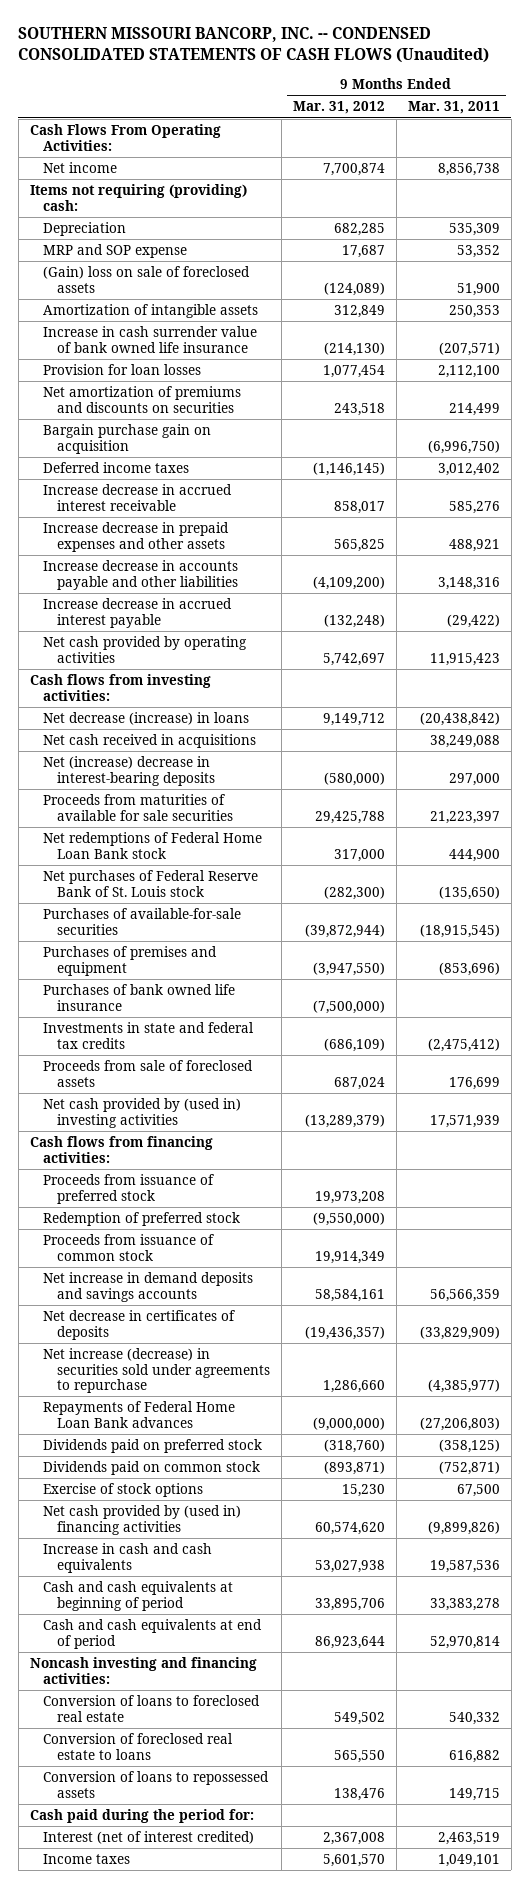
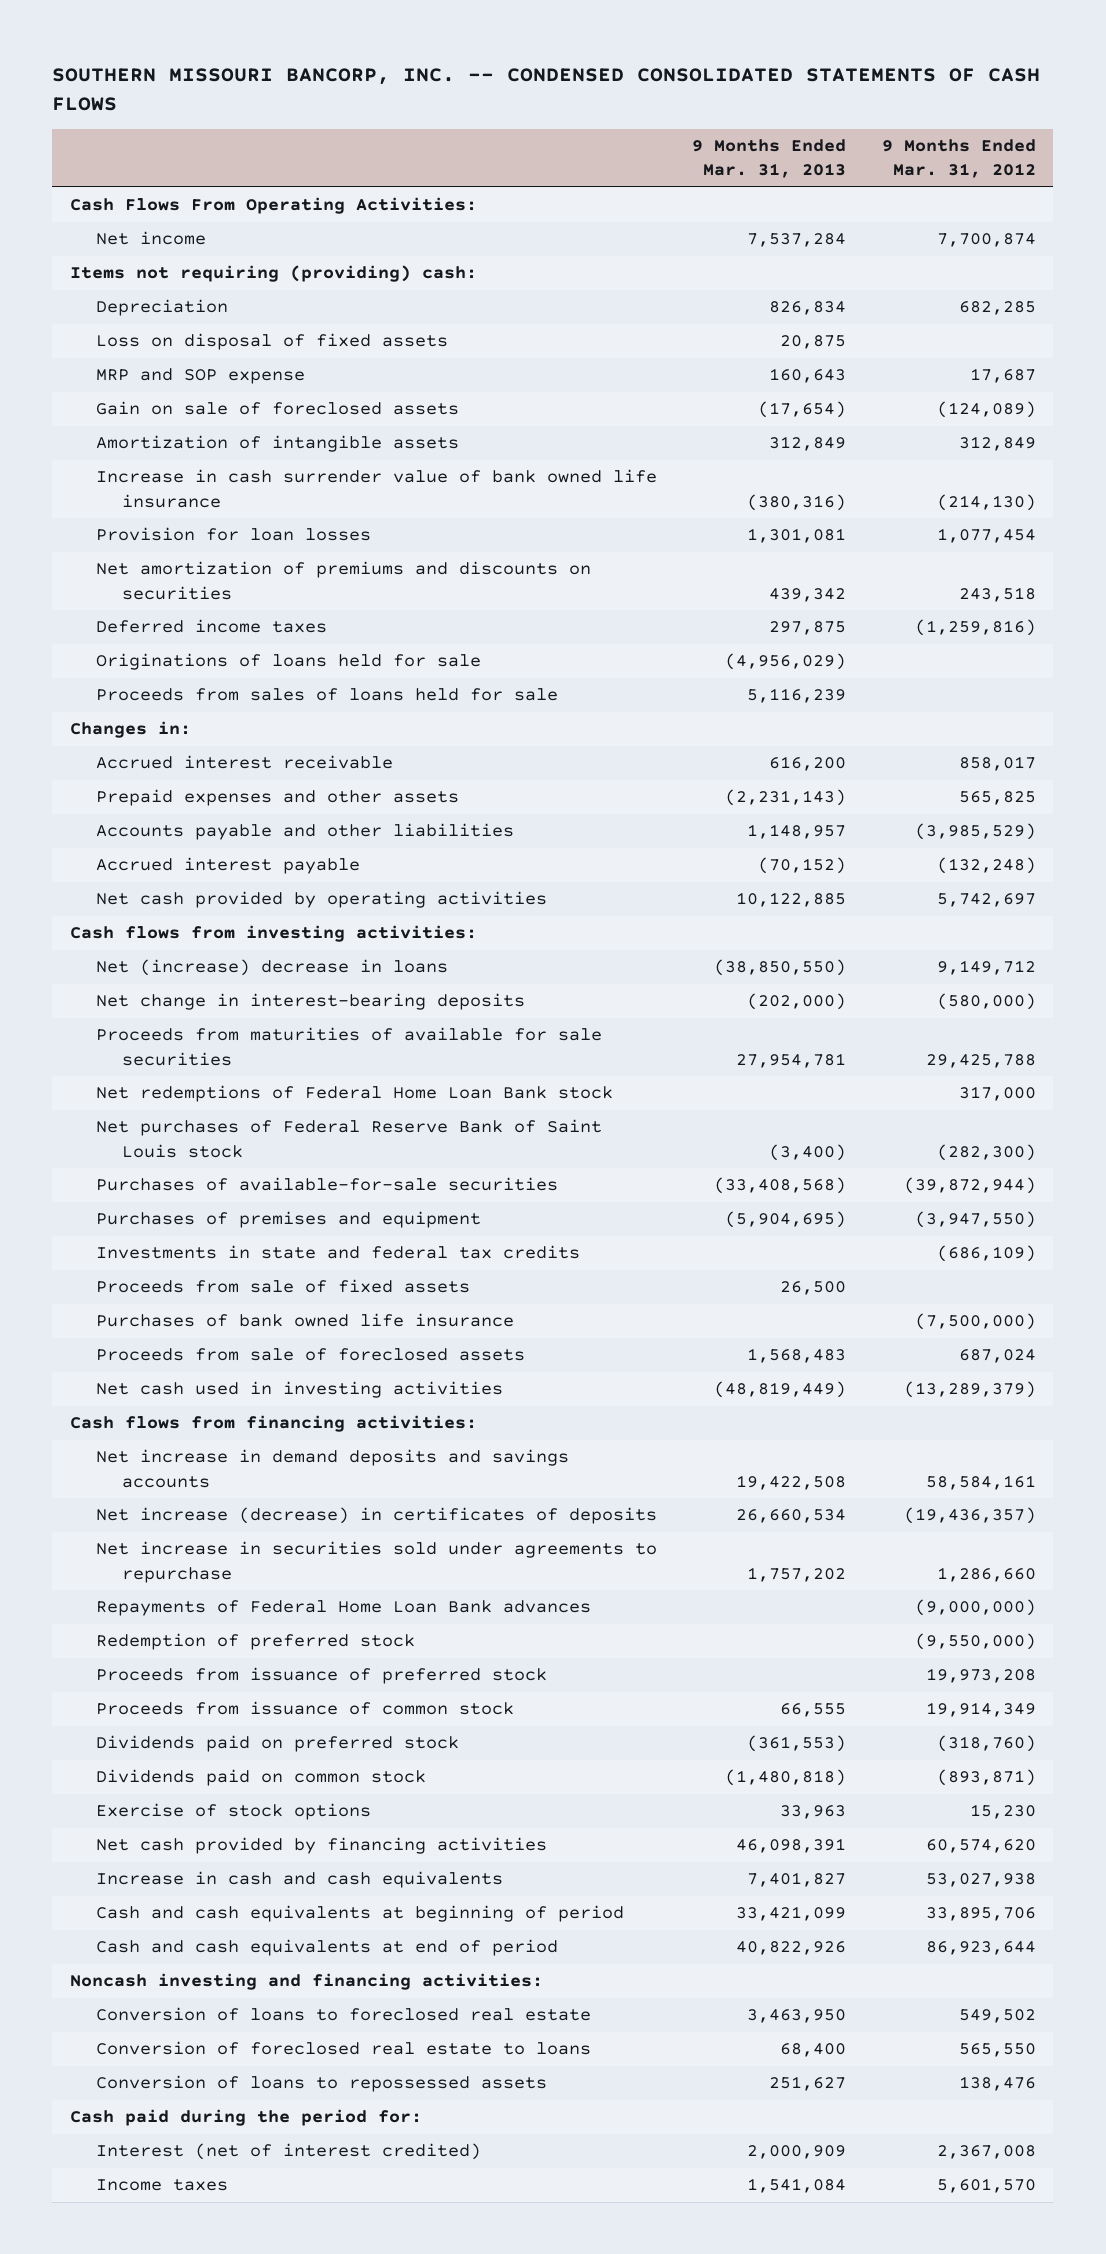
- SOUTHERN MISSOURI BANCORP, INC. -- CONDENSED CONSOLIDATED STATEMENTS OF CASH FLOWS (Unaudited)
+ SOUTHERN MISSOURI BANCORP, INC. -- CONDENSED CONSOLIDATED STATEMENTS OF CASH FLOWS
- | 9 Months Ended Mar. 31, 2012 | 9 Months Ended Mar. 31, 2011
+ | 9 Months Ended Mar. 31, 2013 | 9 Months Ended Mar. 31, 2012
+ Loss on disposal of fixed assets | 20,875 |
- (Gain) loss on sale of foreclosed assets | (124,089) | 51,900
+ Gain on sale of foreclosed assets | (17,654) | (124,089)
- Bargain purchase gain on acquisition | | (6,996,750)
- Deferred income taxes | (1,146,145) | 3,012,402
- Increase decrease in accrued interest receivable | 858,017 | 585,276
- Increase decrease in prepaid expenses and other assets | 565,825 | 488,921
- Increase decrease in accounts payable and other liabilities | (4,109,200) | 3,148,316
- Increase decrease in accrued interest payable | (132,248) | (29,422)
+ Deferred income taxes | 297,875 | (1,259,816)
+ Originations of loans held for sale | (4,956,029) |
+ Proceeds from sales of loans held for sale | 5,116,239 |
+ Changes in:
+ Accrued interest receivable | 616,200 | 858,017
+ Prepaid expenses and other assets | (2,231,143) | 565,825
+ Accounts payable and other liabilities | 1,148,957 | (3,985,529)
+ Accrued interest payable | (70,152) | (132,248)
- Net decrease (increase) in loans | 9,149,712 | (20,438,842)
- Net cash received in acquisitions | | 38,249,088
- Net (increase) decrease in interest-bearing deposits | (580,000) | 297,000
+ Net (increase) decrease in loans | (38,850,550) | 9,149,712
+ Net change in interest-bearing deposits | (202,000) | (580,000)
- Net purchases of Federal Reserve Bank of St. Louis stock | (282,300) | (135,650)
+ Net purchases of Federal Reserve Bank of Saint Louis stock | (3,400) | (282,300)
+ Proceeds from sale of fixed assets | 26,500 |
moved down: Purchases of bank owned life insurance | | (7,500,000)
- Net cash provided by (used in) investing activities | (13,289,379) | 17,571,939
+ Net cash used in investing activities | (48,819,449) | (13,289,379)
- Net decrease in certificates of deposits | (19,436,357) | (33,829,909)
- Net increase (decrease) in securities sold under agreements to repurchase | 1,286,660 | (4,385,977)
+ Net increase (decrease) in certificates of deposits | 26,660,534 | (19,436,357)
+ Net increase in securities sold under agreements to repurchase | 1,757,202 | 1,286,660
moved down: Redemption of preferred stock | | (9,550,000)
moved down: Proceeds from issuance of preferred stock | | 19,973,208
moved down: Proceeds from issuance of common stock | 66,555 | 19,914,349
- Net cash provided by (used in) financing activities | 60,574,620 | (9,899,826)
+ Net cash provided by financing activities | 46,098,391 | 60,574,620

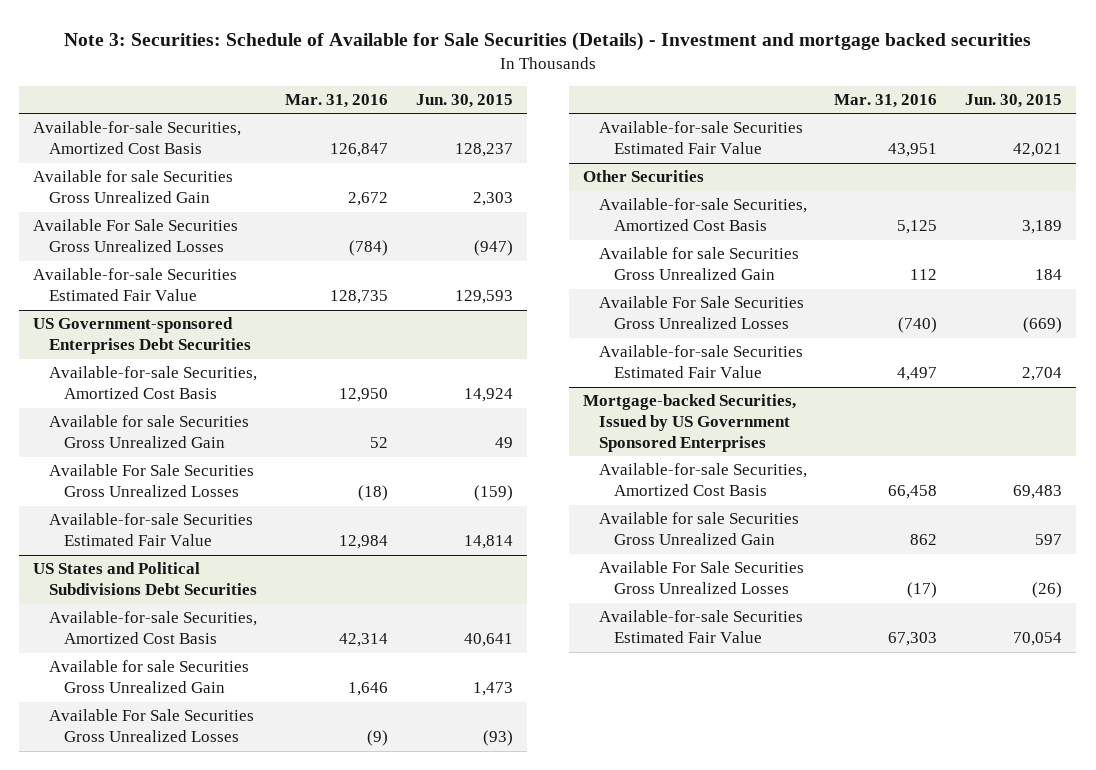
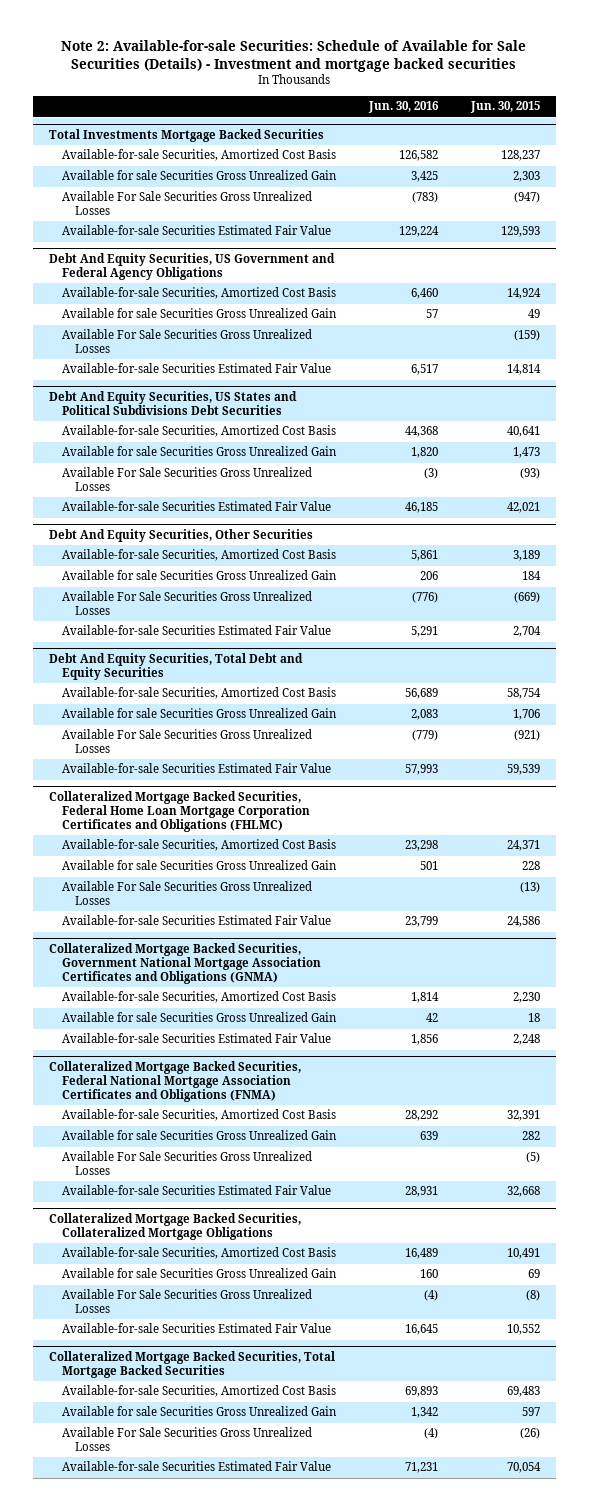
- Note 3: Securities: Schedule of Available for Sale Securities (Details) - Investment and mortgage backed securities
+ Note 2: Available-for-sale Securities: Schedule of Available for Sale Securities (Details) - Investment and mortgage backed securities
- | Mar. 31, 2016 | Jun. 30, 2015
+ | Jun. 30, 2016 | Jun. 30, 2015
+ Total Investments Mortgage Backed Securities
- US Government-sponsored Enterprises Debt Securities
+ Debt And Equity Securities, US Government and Federal Agency Obligations
- US States and Political Subdivisions Debt Securities
+ Debt And Equity Securities, US States and Political Subdivisions Debt Securities
- Other Securities
+ Debt And Equity Securities, Other Securities
- Mortgage-backed Securities, Issued by US Government Sponsored Enterprises
+ Debt And Equity Securities, Total Debt and Equity Securities
+ Available-for-sale Securities, Amortized Cost Basis | 56,689 | 58,754
+ Available for sale Securities Gross Unrealized Gain | 2,083 | 1,706
+ Available For Sale Securities Gross Unrealized Losses | (779) | (921)
+ Available-for-sale Securities Estimated Fair Value | 57,993 | 59,539
+ Collateralized Mortgage Backed Securities, Federal Home Loan Mortgage Corporation Certificates and Obligations (FHLMC)
+ Available-for-sale Securities, Amortized Cost Basis | 23,298 | 24,371
+ Available for sale Securities Gross Unrealized Gain | 501 | 228
+ Available For Sale Securities Gross Unrealized Losses | | (13)
+ Available-for-sale Securities Estimated Fair Value | 23,799 | 24,586
+ Collateralized Mortgage Backed Securities, Government National Mortgage Association Certificates and Obligations (GNMA)
+ Available-for-sale Securities, Amortized Cost Basis | 1,814 | 2,230
+ Available for sale Securities Gross Unrealized Gain | 42 | 18
+ Available-for-sale Securities Estimated Fair Value | 1,856 | 2,248
+ Collateralized Mortgage Backed Securities, Federal National Mortgage Association Certificates and Obligations (FNMA)
+ Available-for-sale Securities, Amortized Cost Basis | 28,292 | 32,391
+ Available for sale Securities Gross Unrealized Gain | 639 | 282
+ Available For Sale Securities Gross Unrealized Losses | | (5)
+ Available-for-sale Securities Estimated Fair Value | 28,931 | 32,668
+ Collateralized Mortgage Backed Securities, Collateralized Mortgage Obligations
+ Available-for-sale Securities, Amortized Cost Basis | 16,489 | 10,491
+ Available for sale Securities Gross Unrealized Gain | 160 | 69
+ Available For Sale Securities Gross Unrealized Losses | (4) | (8)
+ Available-for-sale Securities Estimated Fair Value | 16,645 | 10,552
+ Collateralized Mortgage Backed Securities, Total Mortgage Backed Securities

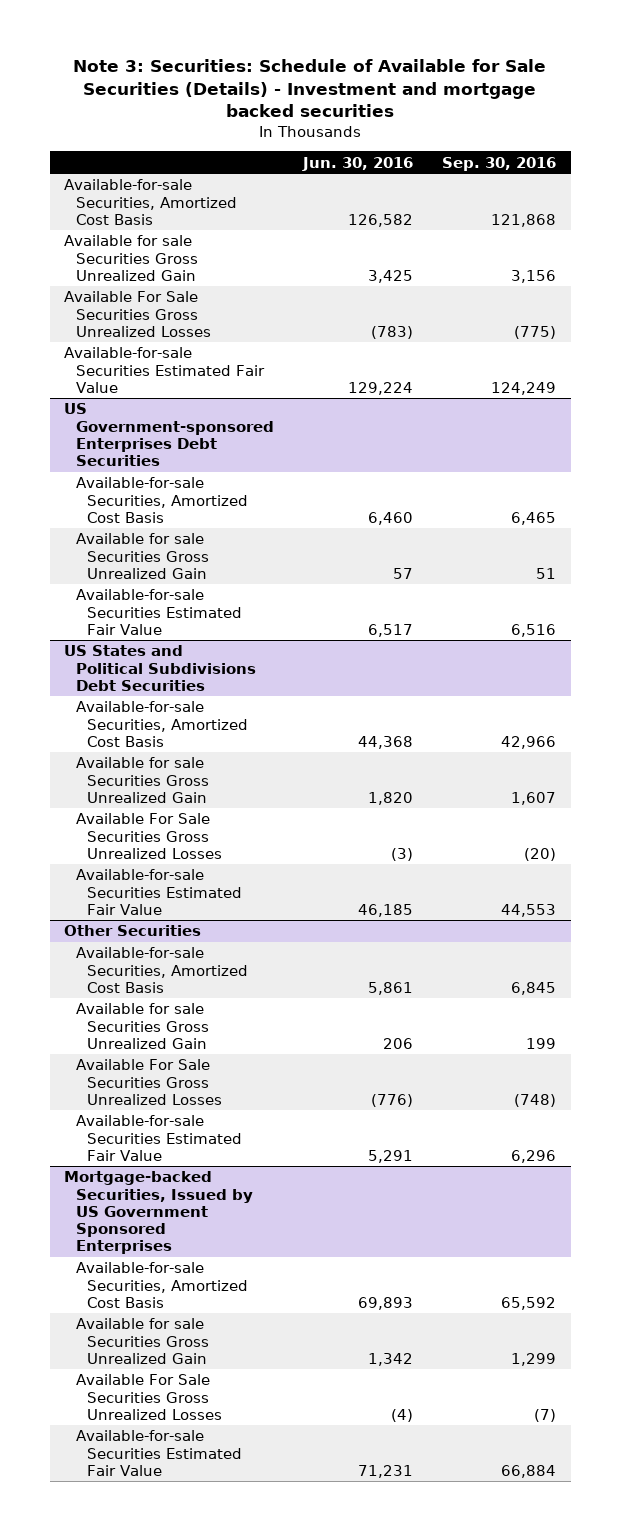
- Note 2: Available-for-sale Securities: Schedule of Available for Sale Securities (Details) - Investment and mortgage backed securities
+ Note 3: Securities: Schedule of Available for Sale Securities (Details) - Investment and mortgage backed securities
- | Jun. 30, 2016 | Jun. 30, 2015
+ | Jun. 30, 2016 | Sep. 30, 2016
- Total Investments Mortgage Backed Securities
- Debt And Equity Securities, US Government and Federal Agency Obligations
+ US Government-sponsored Enterprises Debt Securities
- Available For Sale Securities Gross Unrealized Losses | | (159)
- Debt And Equity Securities, US States and Political Subdivisions Debt Securities
+ US States and Political Subdivisions Debt Securities
- Debt And Equity Securities, Other Securities
+ Other Securities
- Debt And Equity Securities, Total Debt and Equity Securities
- Available-for-sale Securities, Amortized Cost Basis | 56,689 | 58,754
- Available for sale Securities Gross Unrealized Gain | 2,083 | 1,706
- Available For Sale Securities Gross Unrealized Losses | (779) | (921)
- Available-for-sale Securities Estimated Fair Value | 57,993 | 59,539
- Collateralized Mortgage Backed Securities, Federal Home Loan Mortgage Corporation Certificates and Obligations (FHLMC)
- Available-for-sale Securities, Amortized Cost Basis | 23,298 | 24,371
- Available for sale Securities Gross Unrealized Gain | 501 | 228
- Available For Sale Securities Gross Unrealized Losses | | (13)
- Available-for-sale Securities Estimated Fair Value | 23,799 | 24,586
- Collateralized Mortgage Backed Securities, Government National Mortgage Association Certificates and Obligations (GNMA)
- Available-for-sale Securities, Amortized Cost Basis | 1,814 | 2,230
- Available for sale Securities Gross Unrealized Gain | 42 | 18
- Available-for-sale Securities Estimated Fair Value | 1,856 | 2,248
- Collateralized Mortgage Backed Securities, Federal National Mortgage Association Certificates and Obligations (FNMA)
- Available-for-sale Securities, Amortized Cost Basis | 28,292 | 32,391
- Available for sale Securities Gross Unrealized Gain | 639 | 282
- Available For Sale Securities Gross Unrealized Losses | | (5)
- Available-for-sale Securities Estimated Fair Value | 28,931 | 32,668
- Collateralized Mortgage Backed Securities, Collateralized Mortgage Obligations
- Available-for-sale Securities, Amortized Cost Basis | 16,489 | 10,491
- Available for sale Securities Gross Unrealized Gain | 160 | 69
- Available For Sale Securities Gross Unrealized Losses | (4) | (8)
- Available-for-sale Securities Estimated Fair Value | 16,645 | 10,552
- Collateralized Mortgage Backed Securities, Total Mortgage Backed Securities
+ Mortgage-backed Securities, Issued by US Government Sponsored Enterprises

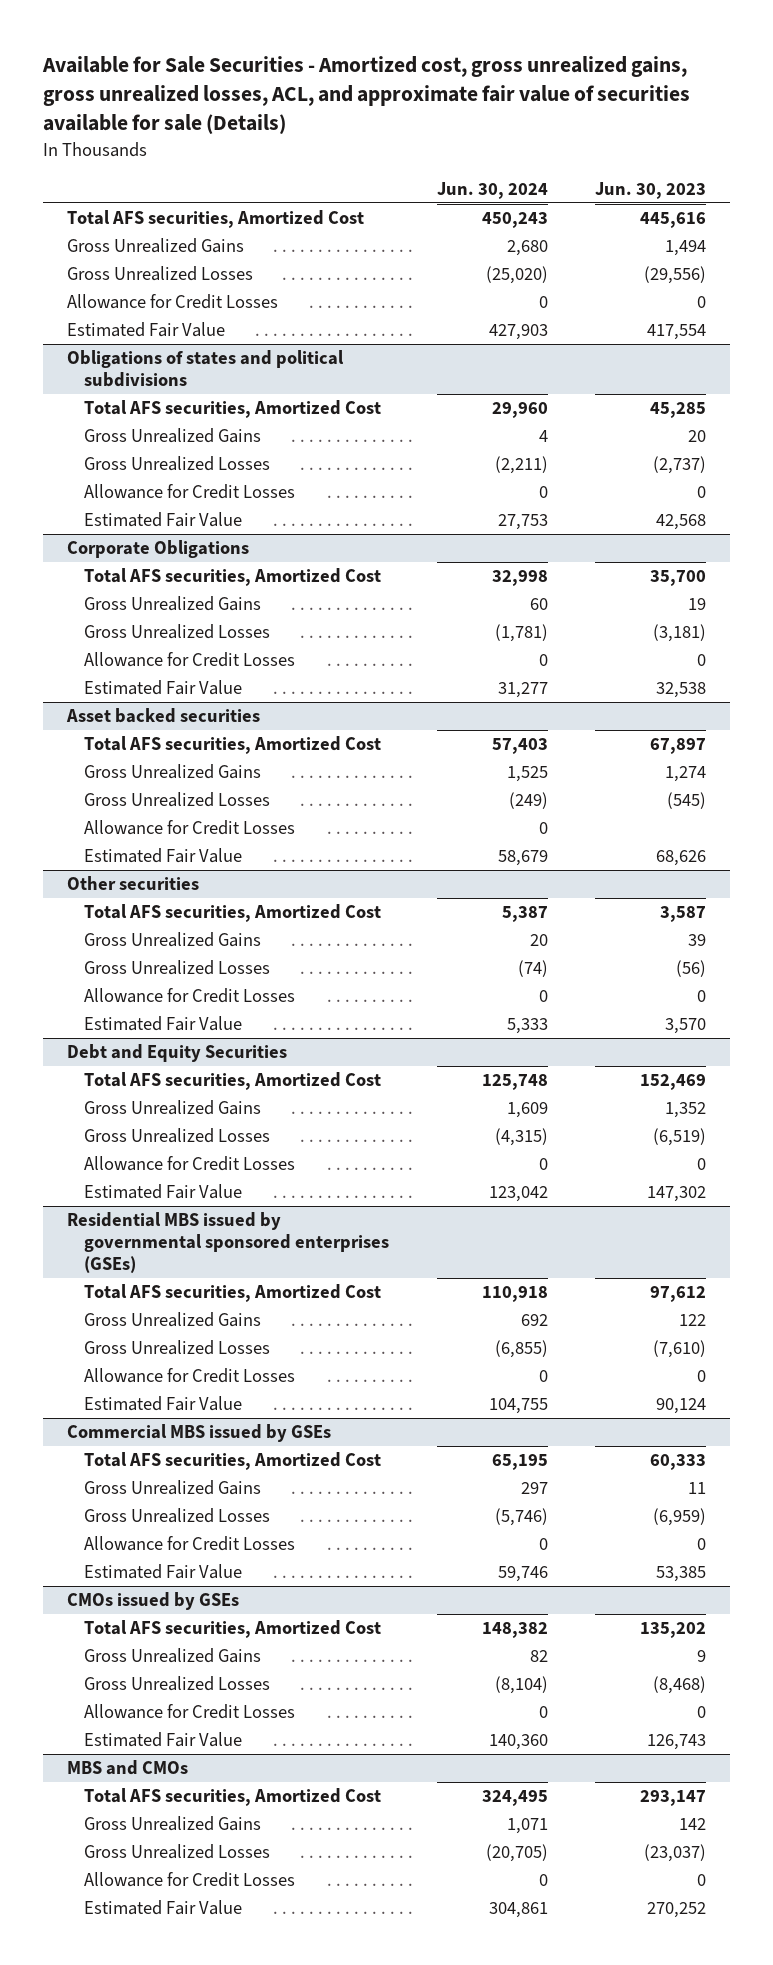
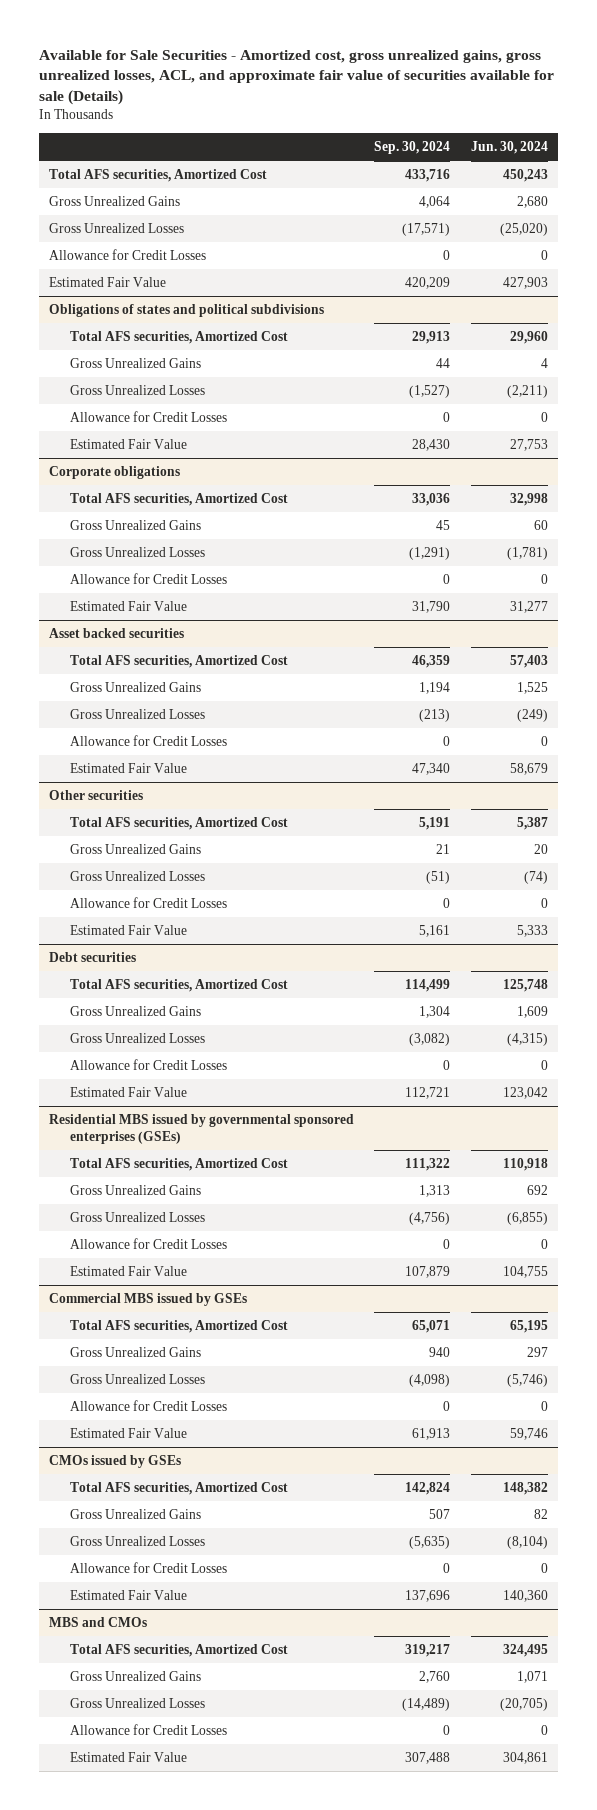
- | Jun. 30, 2024 | Jun. 30, 2023
+ | Sep. 30, 2024 | Jun. 30, 2024
- Corporate Obligations
+ Corporate obligations
- Debt and Equity Securities
+ Debt securities

